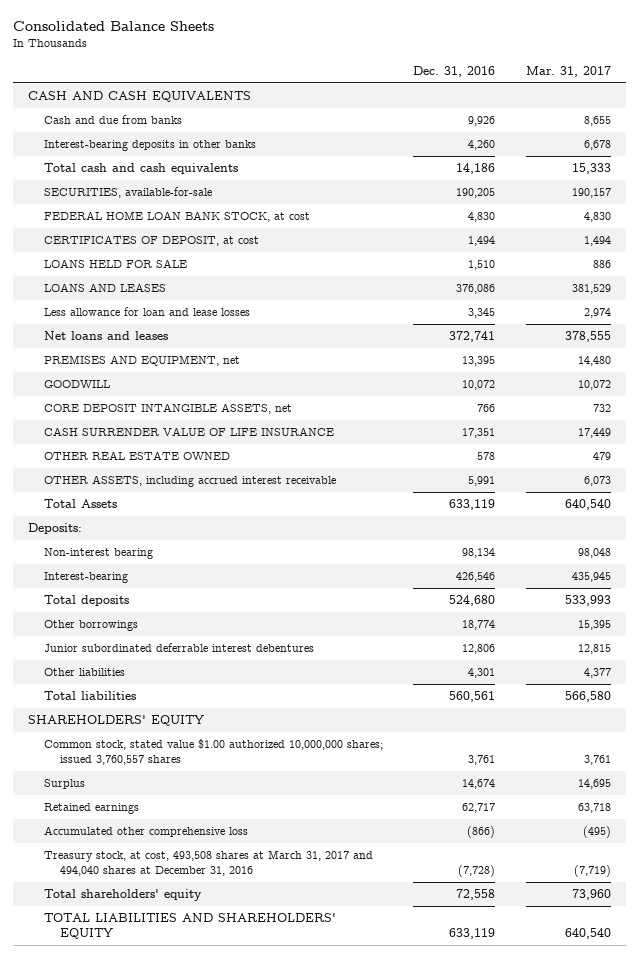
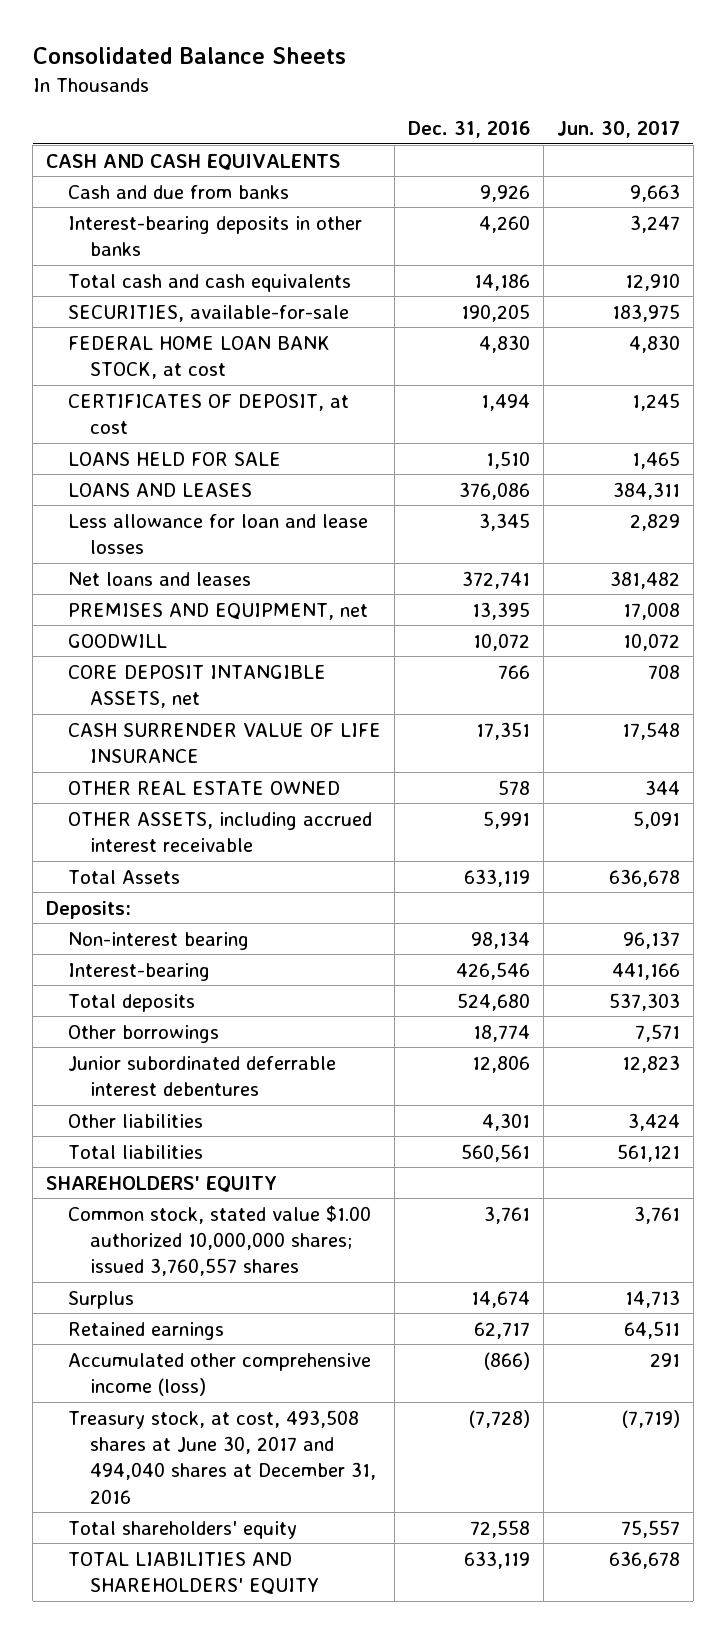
- | Dec. 31, 2016 | Mar. 31, 2017
+ | Dec. 31, 2016 | Jun. 30, 2017
- Accumulated other comprehensive loss | (866) | (495)
- Treasury stock, at cost, 493,508 shares at March 31, 2017 and 494,040 shares at December 31, 2016 | (7,728) | (7,719)
+ Accumulated other comprehensive income (loss) | (866) | 291
+ Treasury stock, at cost, 493,508 shares at June 30, 2017 and 494,040 shares at December 31, 2016 | (7,728) | (7,719)

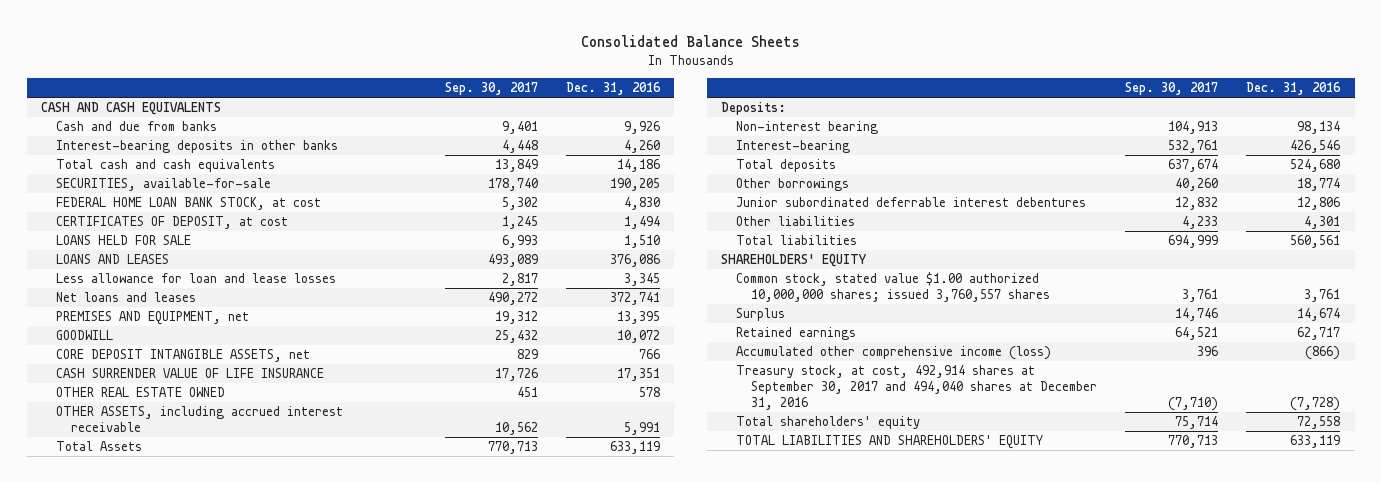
- | Dec. 31, 2016 | Jun. 30, 2017
+ | Sep. 30, 2017 | Dec. 31, 2016
- Treasury stock, at cost, 493,508 shares at June 30, 2017 and 494,040 shares at December 31, 2016 | (7,728) | (7,719)
+ Treasury stock, at cost, 492,914 shares at September 30, 2017 and 494,040 shares at December 31, 2016 | (7,710) | (7,728)

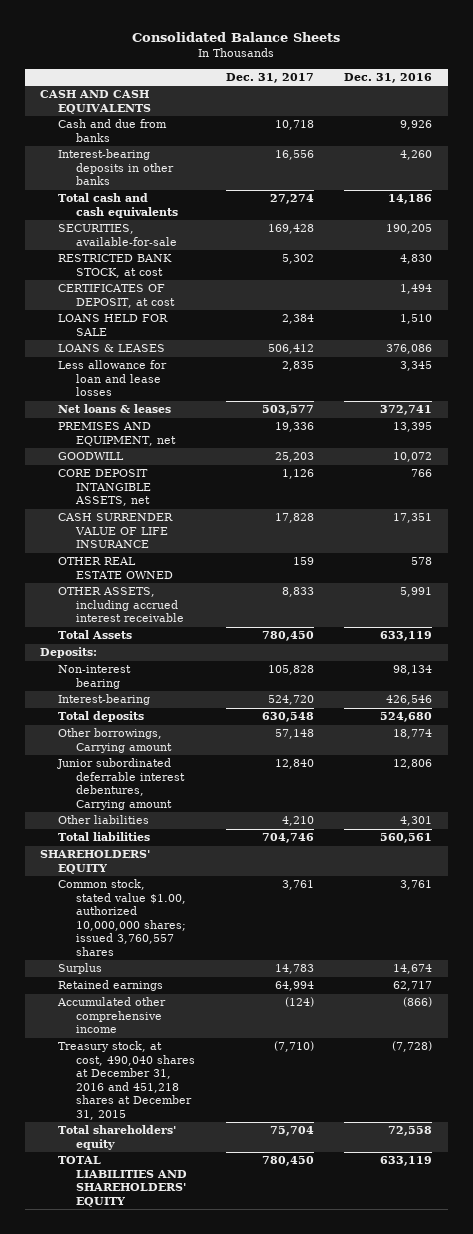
- | Sep. 30, 2017 | Dec. 31, 2016
+ | Dec. 31, 2017 | Dec. 31, 2016
- FEDERAL HOME LOAN BANK STOCK, at cost | 5,302 | 4,830
+ RESTRICTED BANK STOCK, at cost | 5,302 | 4,830
- LOANS AND LEASES | 493,089 | 376,086
+ LOANS & LEASES | 506,412 | 376,086
- Net loans and leases | 490,272 | 372,741
+ Net loans & leases | 503,577 | 372,741
- Other borrowings | 40,260 | 18,774
- Junior subordinated deferrable interest debentures | 12,832 | 12,806
+ Other borrowings, Carrying amount | 57,148 | 18,774
+ Junior subordinated deferrable interest debentures, Carrying amount | 12,840 | 12,806
- Common stock, stated value $1.00 authorized 10,000,000 shares; issued 3,760,557 shares | 3,761 | 3,761
+ Common stock, stated value $1.00, authorized 10,000,000 shares; issued 3,760,557 shares | 3,761 | 3,761
- Accumulated other comprehensive income (loss) | 396 | (866)
- Treasury stock, at cost, 492,914 shares at September 30, 2017 and 494,040 shares at December 31, 2016 | (7,710) | (7,728)
+ Accumulated other comprehensive income | (124) | (866)
+ Treasury stock, at cost, 490,040 shares at December 31, 2016 and 451,218 shares at December 31, 2015 | (7,710) | (7,728)

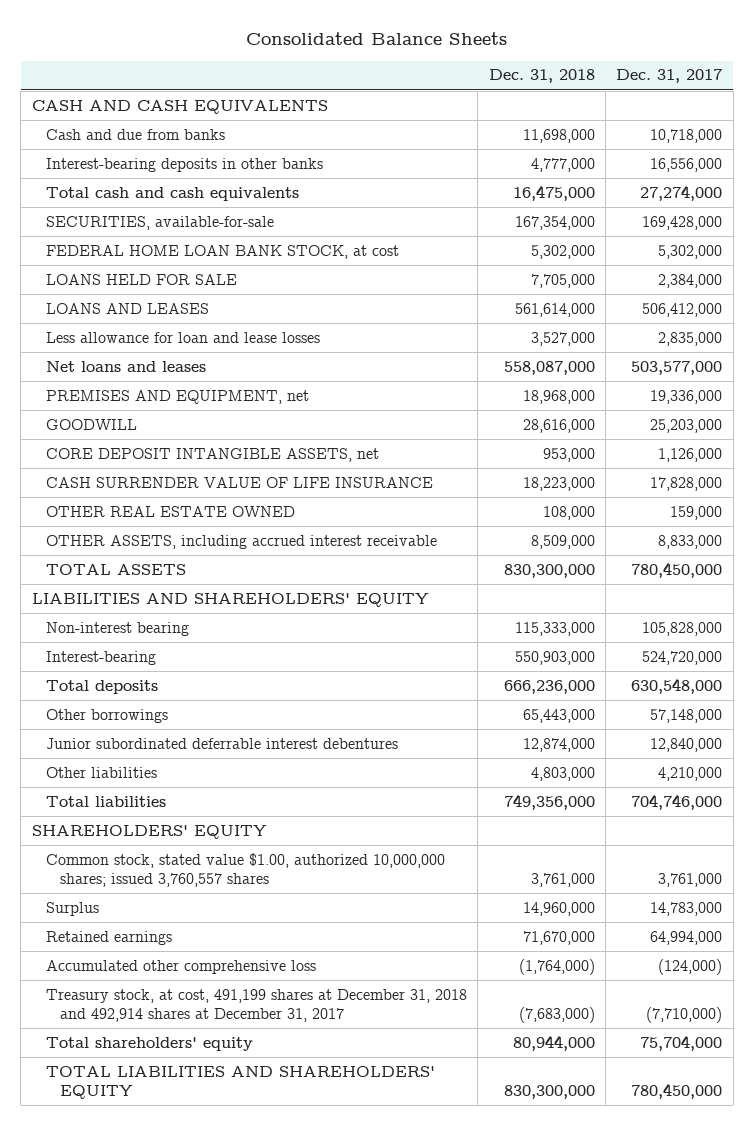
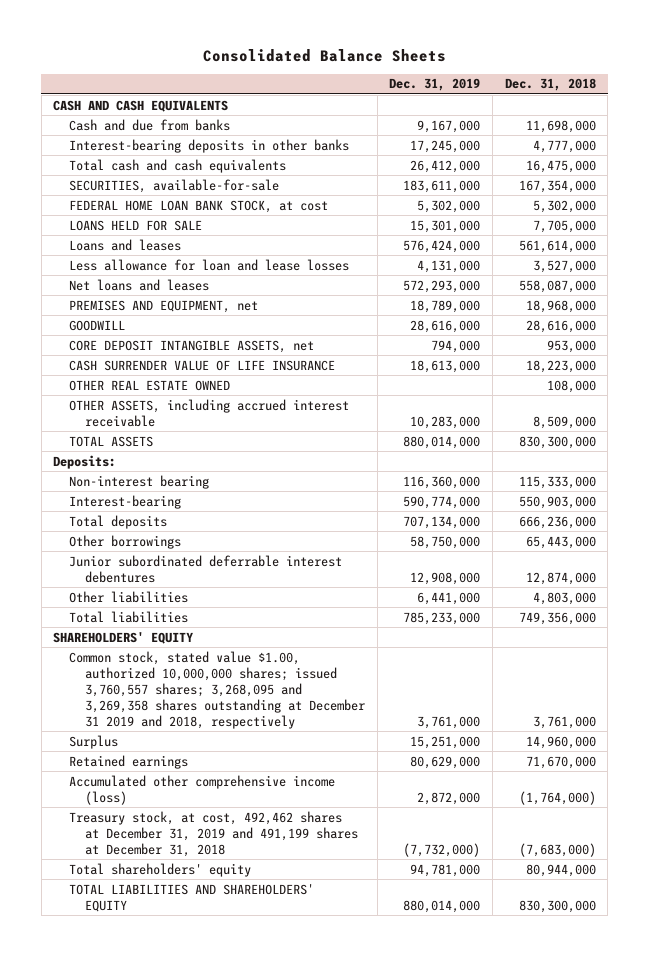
- | Dec. 31, 2018 | Dec. 31, 2017
+ | Dec. 31, 2019 | Dec. 31, 2018
- LOANS AND LEASES | 561,614,000 | 506,412,000
+ Loans and leases | 576,424,000 | 561,614,000
- LIABILITIES AND SHAREHOLDERS' EQUITY
+ Deposits:
- Common stock, stated value $1.00, authorized 10,000,000 shares; issued 3,760,557 shares | 3,761,000 | 3,761,000
+ Common stock, stated value $1.00, authorized 10,000,000 shares; issued 3,760,557 shares; 3,268,095 and 3,269,358 shares outstanding at December 31 2019 and 2018, respectively | 3,761,000 | 3,761,000
- Accumulated other comprehensive loss | (1,764,000) | (124,000)
- Treasury stock, at cost, 491,199 shares at December 31, 2018 and 492,914 shares at December 31, 2017 | (7,683,000) | (7,710,000)
+ Accumulated other comprehensive income (loss) | 2,872,000 | (1,764,000)
+ Treasury stock, at cost, 492,462 shares at December 31, 2019 and 491,199 shares at December 31, 2018 | (7,732,000) | (7,683,000)

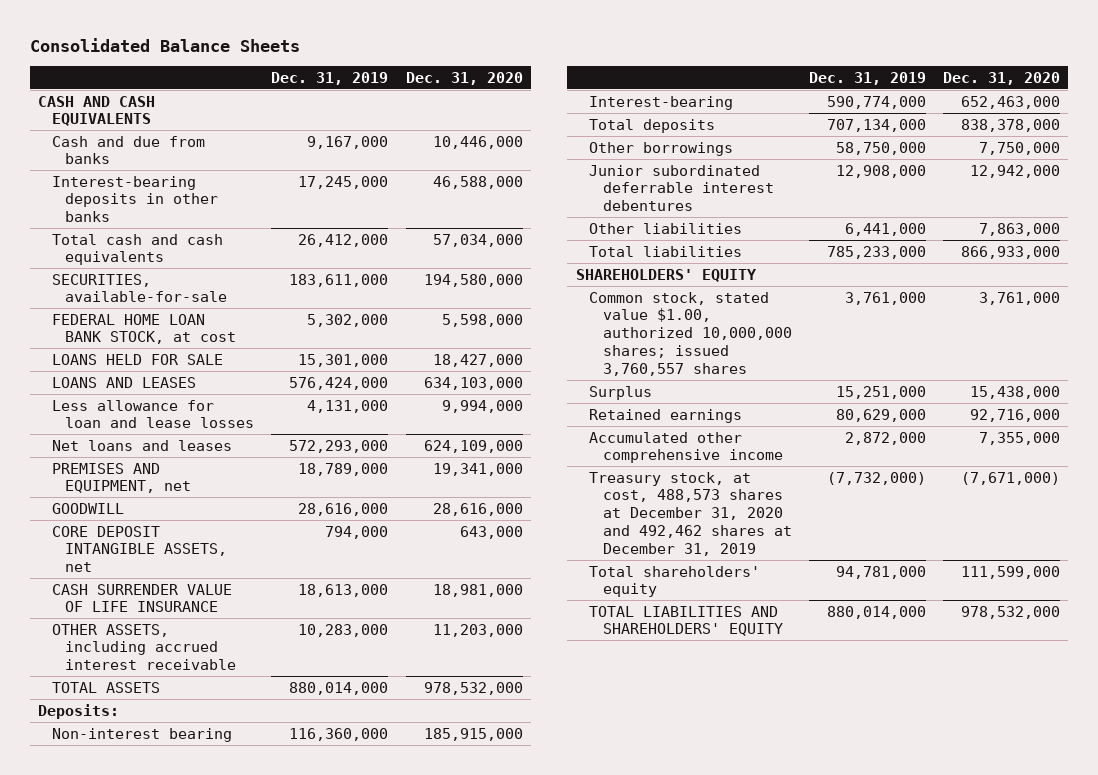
- | Dec. 31, 2019 | Dec. 31, 2018
+ | Dec. 31, 2019 | Dec. 31, 2020
- Loans and leases | 576,424,000 | 561,614,000
+ LOANS AND LEASES | 576,424,000 | 634,103,000
- OTHER REAL ESTATE OWNED | | 108,000
- Common stock, stated value $1.00, authorized 10,000,000 shares; issued 3,760,557 shares; 3,268,095 and 3,269,358 shares outstanding at December 31 2019 and 2018, respectively | 3,761,000 | 3,761,000
+ Common stock, stated value $1.00, authorized 10,000,000 shares; issued 3,760,557 shares | 3,761,000 | 3,761,000
- Accumulated other comprehensive income (loss) | 2,872,000 | (1,764,000)
- Treasury stock, at cost, 492,462 shares at December 31, 2019 and 491,199 shares at December 31, 2018 | (7,732,000) | (7,683,000)
+ Accumulated other comprehensive income | 2,872,000 | 7,355,000
+ Treasury stock, at cost, 488,573 shares at December 31, 2020 and 492,462 shares at December 31, 2019 | (7,732,000) | (7,671,000)

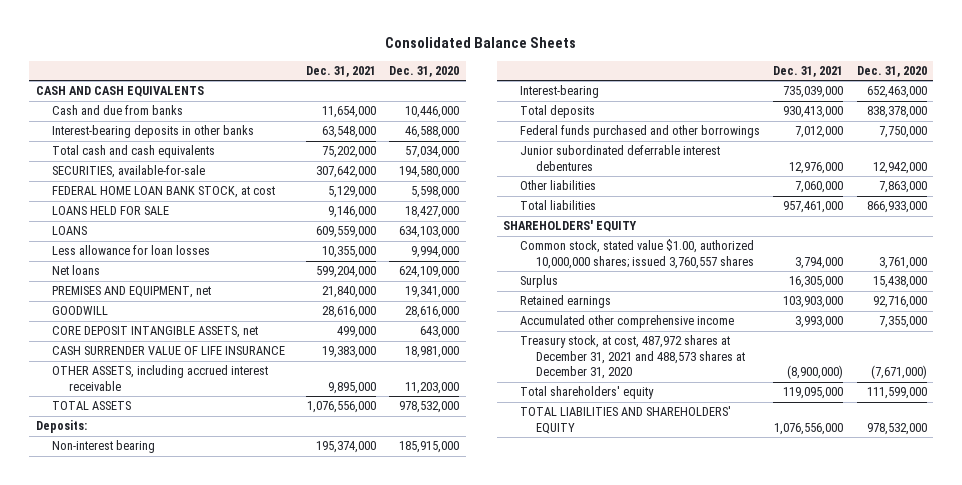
- | Dec. 31, 2019 | Dec. 31, 2020
+ | Dec. 31, 2021 | Dec. 31, 2020
- LOANS AND LEASES | 576,424,000 | 634,103,000
- Less allowance for loan and lease losses | 4,131,000 | 9,994,000
- Net loans and leases | 572,293,000 | 624,109,000
+ LOANS | 609,559,000 | 634,103,000
+ Less allowance for loan losses | 10,355,000 | 9,994,000
+ Net loans | 599,204,000 | 624,109,000
- Other borrowings | 58,750,000 | 7,750,000
+ Federal funds purchased and other borrowings | 7,012,000 | 7,750,000
- Treasury stock, at cost, 488,573 shares at December 31, 2020 and 492,462 shares at December 31, 2019 | (7,732,000) | (7,671,000)
+ Treasury stock, at cost, 487,972 shares at December 31, 2021 and 488,573 shares at December 31, 2020 | (8,900,000) | (7,671,000)

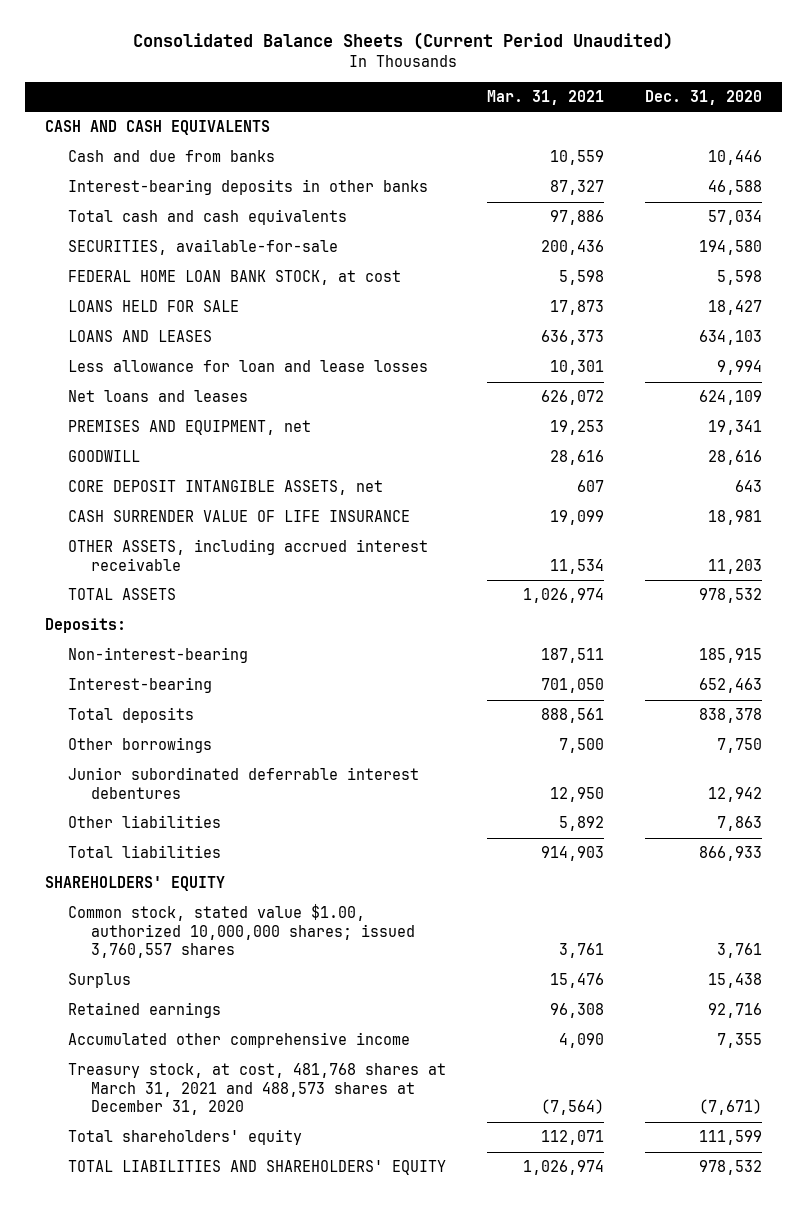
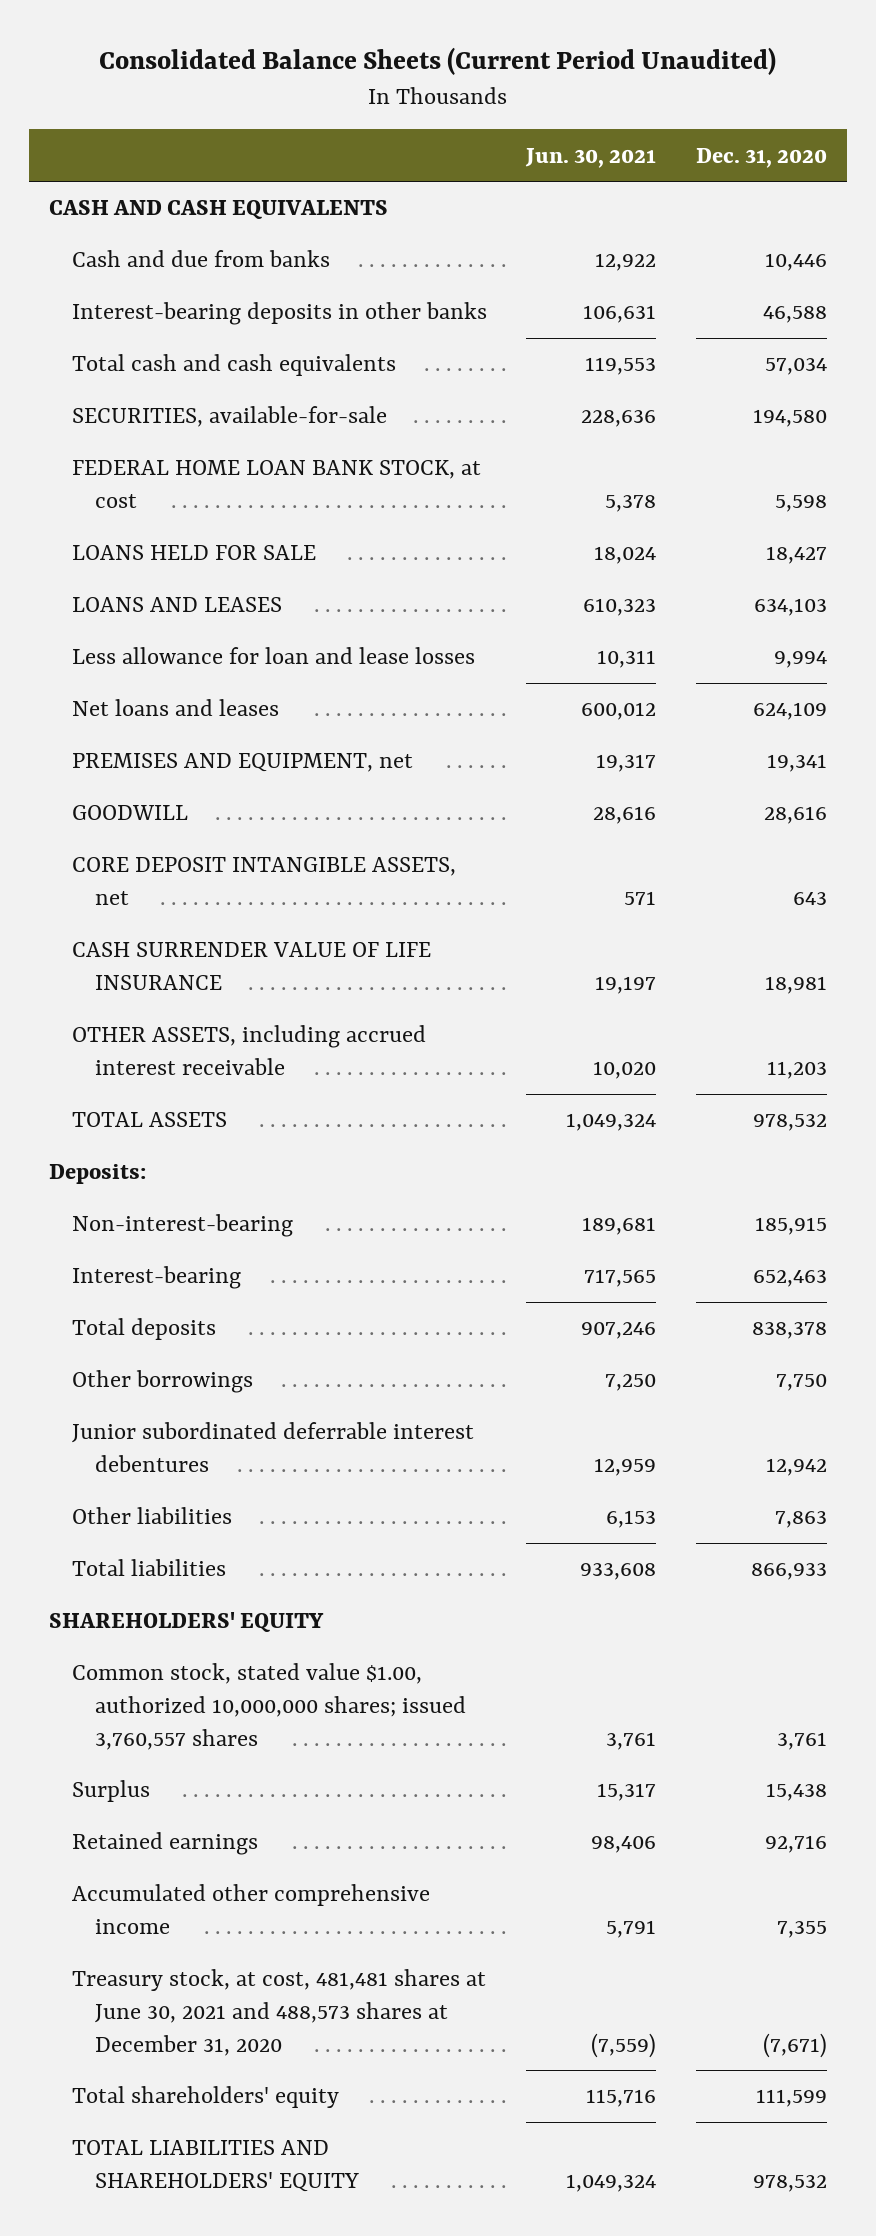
- | Mar. 31, 2021 | Dec. 31, 2020
+ | Jun. 30, 2021 | Dec. 31, 2020
- Treasury stock, at cost, 481,768 shares at March 31, 2021 and 488,573 shares at December 31, 2020 | (7,564) | (7,671)
+ Treasury stock, at cost, 481,481 shares at June 30, 2021 and 488,573 shares at December 31, 2020 | (7,559) | (7,671)

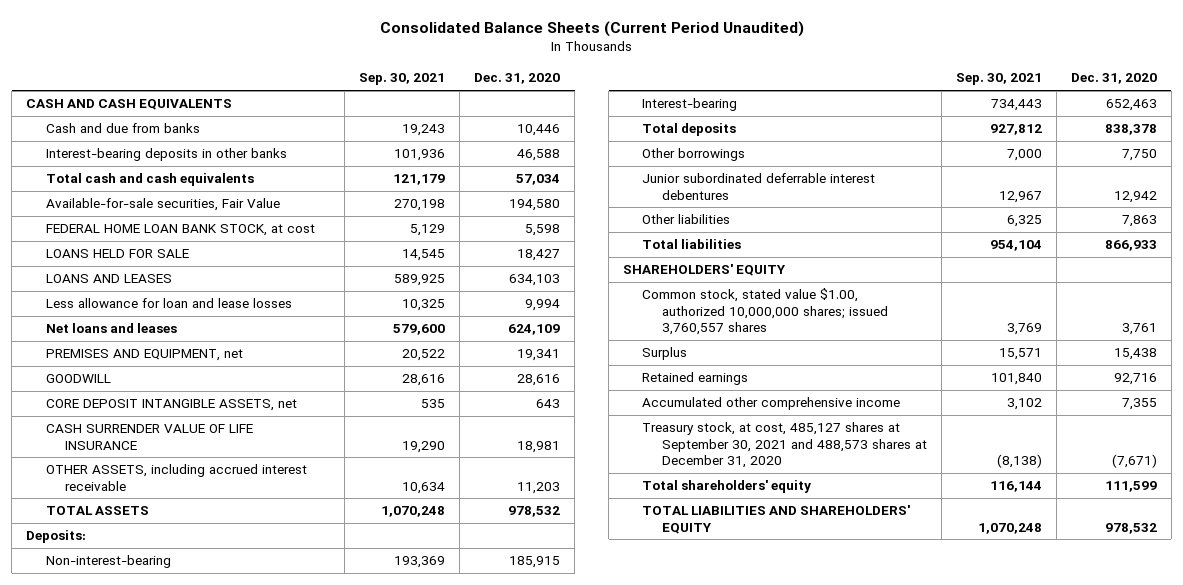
- | Jun. 30, 2021 | Dec. 31, 2020
+ | Sep. 30, 2021 | Dec. 31, 2020
- SECURITIES, available-for-sale | 228,636 | 194,580
+ Available-for-sale securities, Fair Value | 270,198 | 194,580
- Treasury stock, at cost, 481,481 shares at June 30, 2021 and 488,573 shares at December 31, 2020 | (7,559) | (7,671)
+ Treasury stock, at cost, 485,127 shares at September 30, 2021 and 488,573 shares at December 31, 2020 | (8,138) | (7,671)

